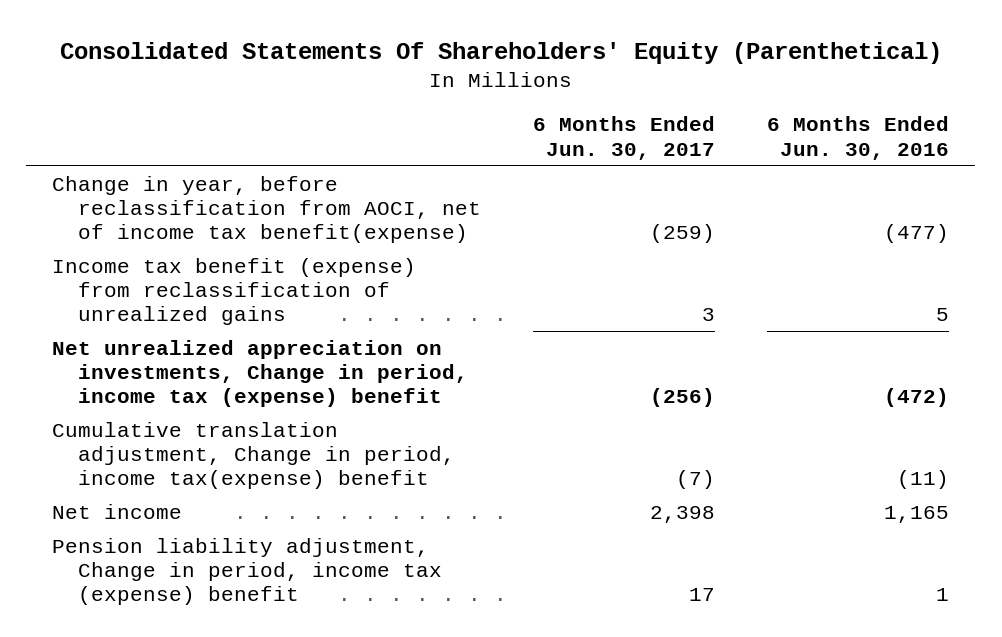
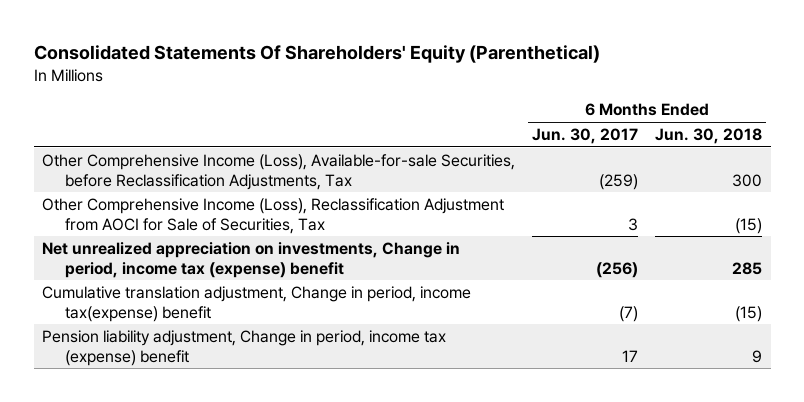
- | 6 Months Ended Jun. 30, 2017 | 6 Months Ended Jun. 30, 2016
+ | 6 Months Ended Jun. 30, 2017 | 6 Months Ended Jun. 30, 2018
- Change in year, before reclassification from AOCI, net of income tax benefit(expense) | (259) | (477)
- Income tax benefit (expense) from reclassification of unrealized gains | 3 | 5
+ Other Comprehensive Income (Loss), Available-for-sale Securities, before Reclassification Adjustments, Tax | (259) | 300
+ Other Comprehensive Income (Loss), Reclassification Adjustment from AOCI for Sale of Securities, Tax | 3 | (15)
- Net income | 2,398 | 1,165

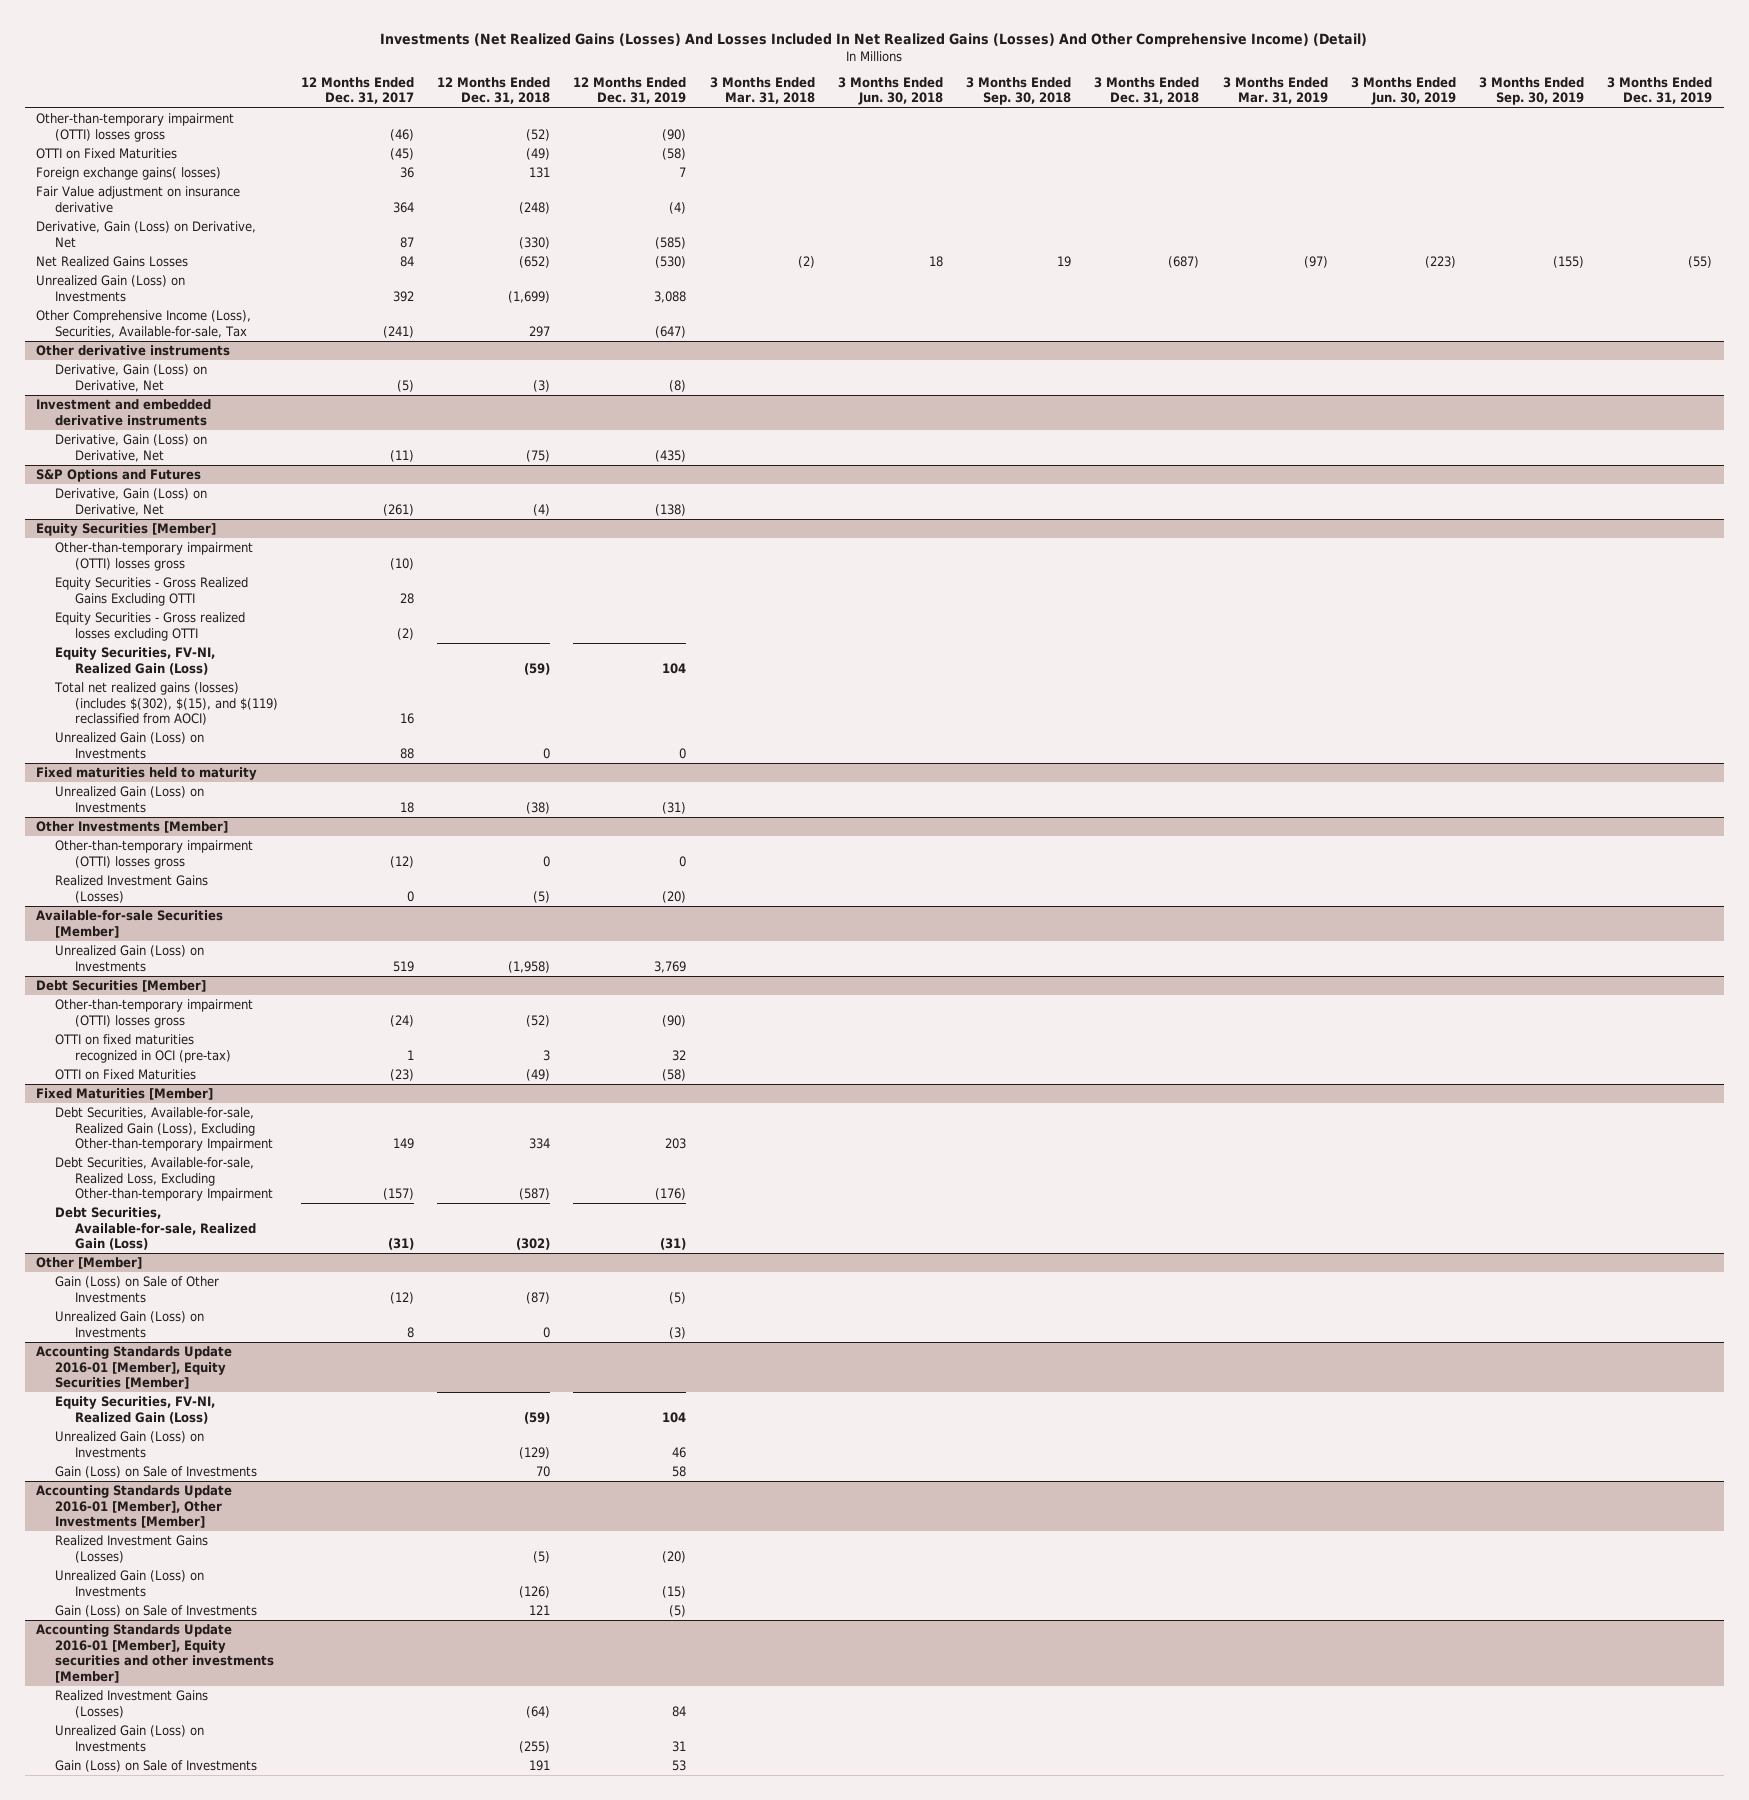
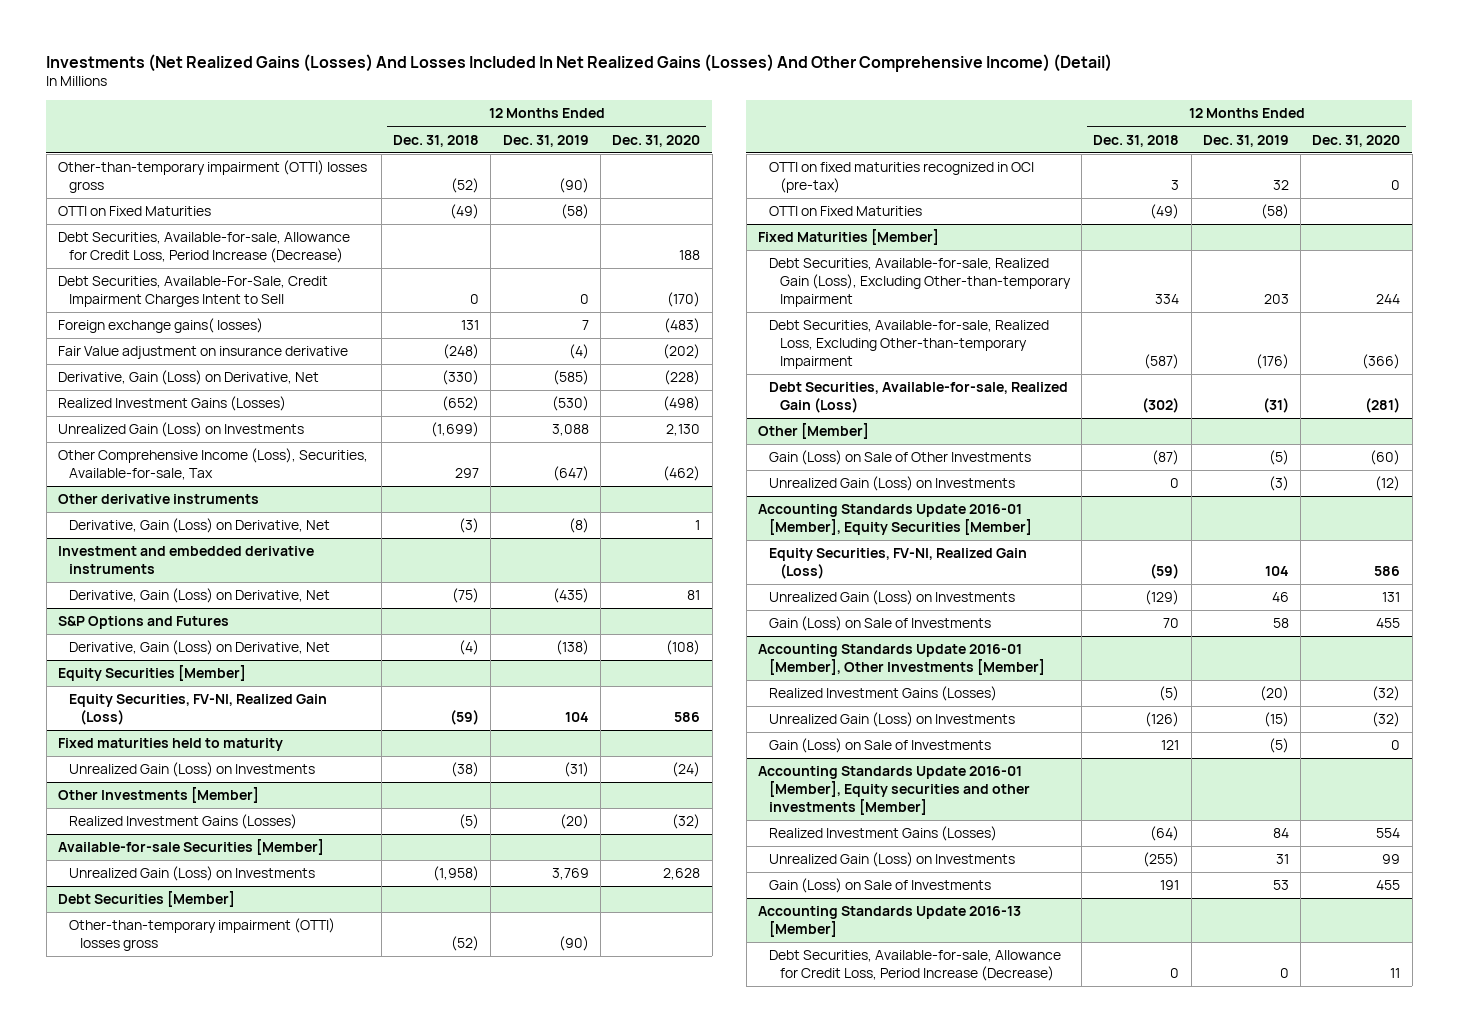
- | 12 Months Ended Dec. 31, 2017 | 12 Months Ended Dec. 31, 2018 | 12 Months Ended Dec. 31, 2019 | 3 Months Ended Mar. 31, 2018 | 3 Months Ended Jun. 30, 2018 | 3 Months Ended Sep. 30, 2018 | 3 Months Ended Dec. 31, 2018 | 3 Months Ended Mar. 31, 2019 | 3 Months Ended Jun. 30, 2019 | 3 Months Ended Sep. 30, 2019 | 3 Months Ended Dec. 31, 2019
+ | 12 Months Ended Dec. 31, 2018 | 12 Months Ended Dec. 31, 2019 | 12 Months Ended Dec. 31, 2020
+ Debt Securities, Available-for-sale, Allowance for Credit Loss, Period Increase (Decrease) | | | 188
+ Debt Securities, Available-For-Sale, Credit Impairment Charges Intent to Sell | 0 | 0 | (170)
- Net Realized Gains Losses | 84 | (652) | (530) | (2) | 18 | 19 | (687) | (97) | (223) | (155) | (55)
+ Realized Investment Gains (Losses) | (652) | (530) | (498)
@ Equity Securities [Member]
- Other-than-temporary impairment (OTTI) losses gross | (10) | | | | | | | | | |
- Equity Securities - Gross Realized Gains Excluding OTTI | 28 | | | | | | | | | |
- Equity Securities - Gross realized losses excluding OTTI | (2) | | | | | | | | | |
- Total net realized gains (losses) (includes $(302), $(15), and $(119) reclassified from AOCI) | 16 | | | | | | | | | |
- Unrealized Gain (Loss) on Investments | 88 | 0 | 0 | | | | | | | |
@ Other Investments [Member]
- Other-than-temporary impairment (OTTI) losses gross | (12) | 0 | 0 | | | | | | | |
+ Accounting Standards Update 2016-13 [Member]
+ Debt Securities, Available-for-sale, Allowance for Credit Loss, Period Increase (Decrease) | 0 | 0 | 11

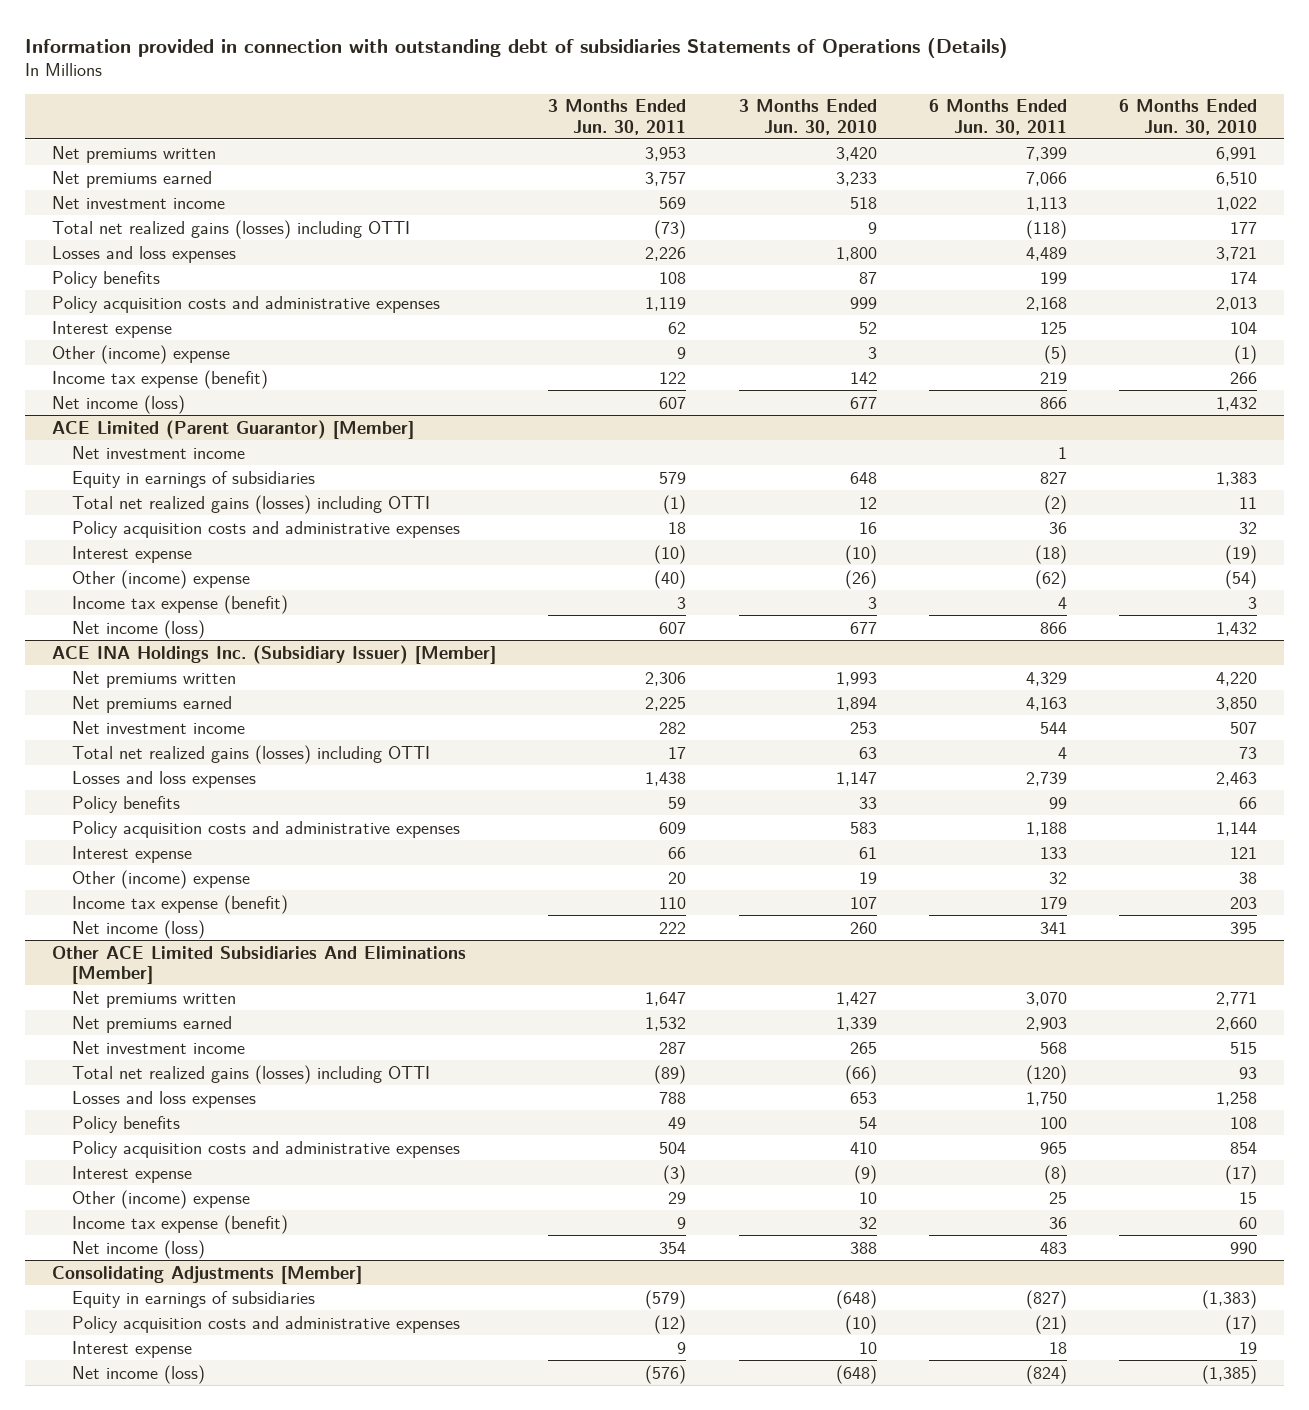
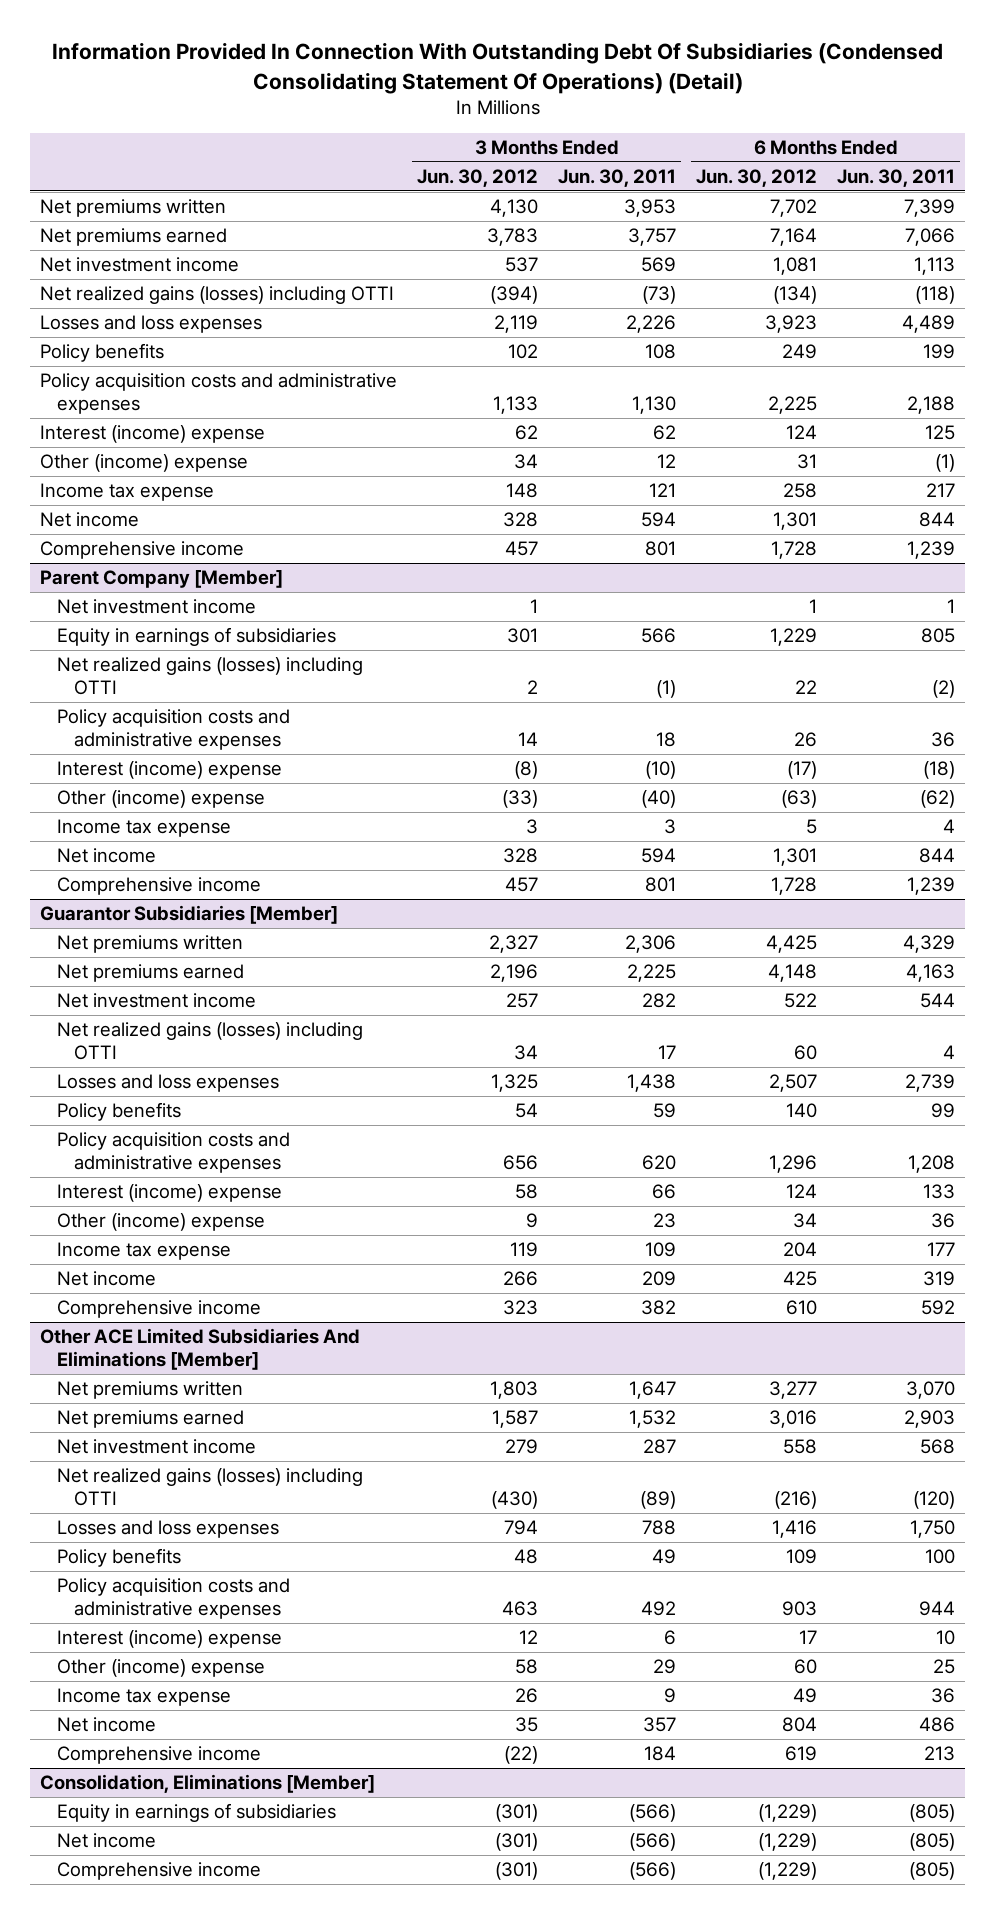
- Information provided in connection with outstanding debt of subsidiaries Statements of Operations (Details)
+ Information Provided In Connection With Outstanding Debt Of Subsidiaries (Condensed Consolidating Statement Of Operations) (Detail)
- | 3 Months Ended Jun. 30, 2011 | 3 Months Ended Jun. 30, 2010 | 6 Months Ended Jun. 30, 2011 | 6 Months Ended Jun. 30, 2010
+ | 3 Months Ended Jun. 30, 2012 | 3 Months Ended Jun. 30, 2011 | 6 Months Ended Jun. 30, 2012 | 6 Months Ended Jun. 30, 2011
- Total net realized gains (losses) including OTTI | (73) | 9 | (118) | 177
+ Net realized gains (losses) including OTTI | (394) | (73) | (134) | (118)
- Policy acquisition costs and administrative expenses | 1,119 | 999 | 2,168 | 2,013
- Interest expense | 62 | 52 | 125 | 104
- Other (income) expense | 9 | 3 | (5) | (1)
- Income tax expense (benefit) | 122 | 142 | 219 | 266
- Net income (loss) | 607 | 677 | 866 | 1,432
- ACE Limited (Parent Guarantor) [Member]
+ Policy acquisition costs and administrative expenses | 1,133 | 1,130 | 2,225 | 2,188
+ Interest (income) expense | 62 | 62 | 124 | 125
+ Other (income) expense | 34 | 12 | 31 | (1)
+ Income tax expense | 148 | 121 | 258 | 217
+ Net income | 328 | 594 | 1,301 | 844
+ Comprehensive income | 457 | 801 | 1,728 | 1,239
+ Parent Company [Member]
- Equity in earnings of subsidiaries | 579 | 648 | 827 | 1,383
- Total net realized gains (losses) including OTTI | (1) | 12 | (2) | 11
+ Equity in earnings of subsidiaries | 301 | 566 | 1,229 | 805
+ Net realized gains (losses) including OTTI | 2 | (1) | 22 | (2)
- Interest expense | (10) | (10) | (18) | (19)
+ Interest (income) expense | (8) | (10) | (17) | (18)
- Income tax expense (benefit) | 3 | 3 | 4 | 3
- Net income (loss) | 607 | 677 | 866 | 1,432
- ACE INA Holdings Inc. (Subsidiary Issuer) [Member]
+ Income tax expense | 3 | 3 | 5 | 4
+ Net income | 328 | 594 | 1,301 | 844
+ Comprehensive income | 457 | 801 | 1,728 | 1,239
+ Guarantor Subsidiaries [Member]
- Total net realized gains (losses) including OTTI | 17 | 63 | 4 | 73
+ Net realized gains (losses) including OTTI | 34 | 17 | 60 | 4
- Policy acquisition costs and administrative expenses | 609 | 583 | 1,188 | 1,144
- Interest expense | 66 | 61 | 133 | 121
- Other (income) expense | 20 | 19 | 32 | 38
- Income tax expense (benefit) | 110 | 107 | 179 | 203
- Net income (loss) | 222 | 260 | 341 | 395
+ Policy acquisition costs and administrative expenses | 656 | 620 | 1,296 | 1,208
+ Interest (income) expense | 58 | 66 | 124 | 133
+ Other (income) expense | 9 | 23 | 34 | 36
+ Income tax expense | 119 | 109 | 204 | 177
+ Net income | 266 | 209 | 425 | 319
+ Comprehensive income | 323 | 382 | 610 | 592
@ Other ACE Limited Subsidiaries And Eliminations [Member]
- Total net realized gains (losses) including OTTI | (89) | (66) | (120) | 93
+ Net realized gains (losses) including OTTI | (430) | (89) | (216) | (120)
- Policy acquisition costs and administrative expenses | 504 | 410 | 965 | 854
- Interest expense | (3) | (9) | (8) | (17)
+ Policy acquisition costs and administrative expenses | 463 | 492 | 903 | 944
+ Interest (income) expense | 12 | 6 | 17 | 10
- Income tax expense (benefit) | 9 | 32 | 36 | 60
- Net income (loss) | 354 | 388 | 483 | 990
- Consolidating Adjustments [Member]
- Equity in earnings of subsidiaries | (579) | (648) | (827) | (1,383)
- Policy acquisition costs and administrative expenses | (12) | (10) | (21) | (17)
- Interest expense | 9 | 10 | 18 | 19
- Net income (loss) | (576) | (648) | (824) | (1,385)
@ Other ACE Limited Subsidiaries And Eliminations [Member]
+ Income tax expense | 26 | 9 | 49 | 36
+ Net income | 35 | 357 | 804 | 486
+ Comprehensive income | (22) | 184 | 619 | 213
+ Consolidation, Eliminations [Member]
+ Equity in earnings of subsidiaries | (301) | (566) | (1,229) | (805)
+ Net income | (301) | (566) | (1,229) | (805)
+ Comprehensive income | (301) | (566) | (1,229) | (805)

